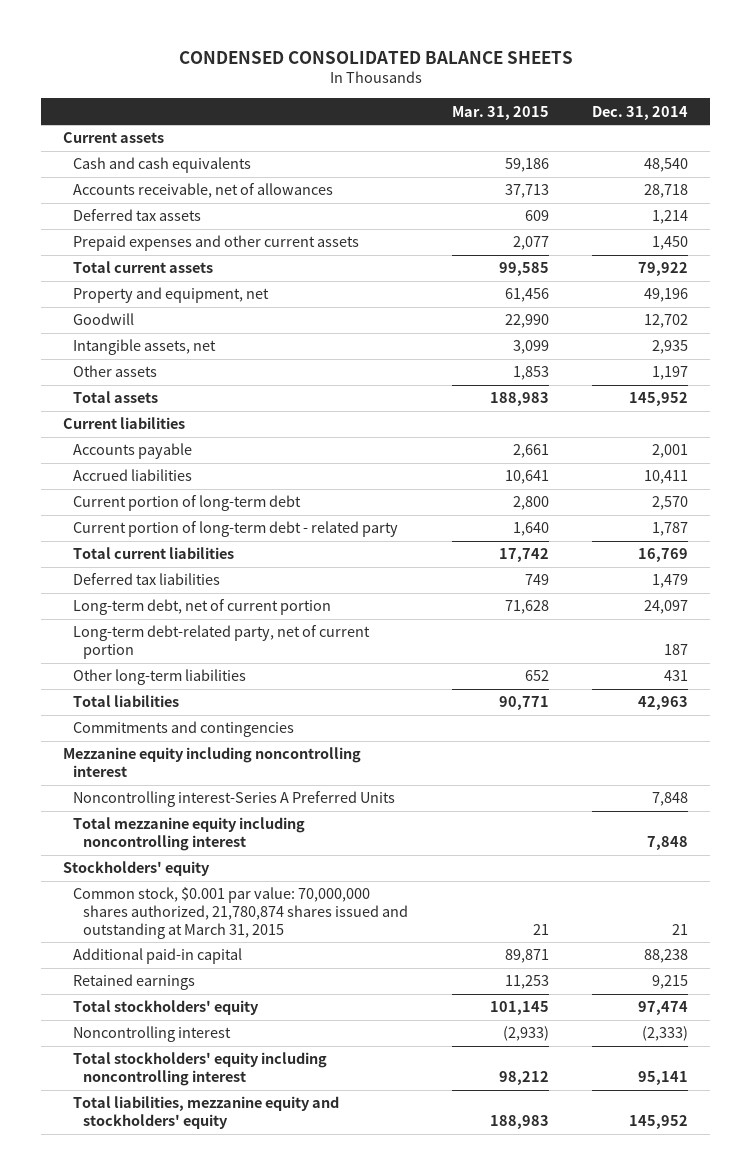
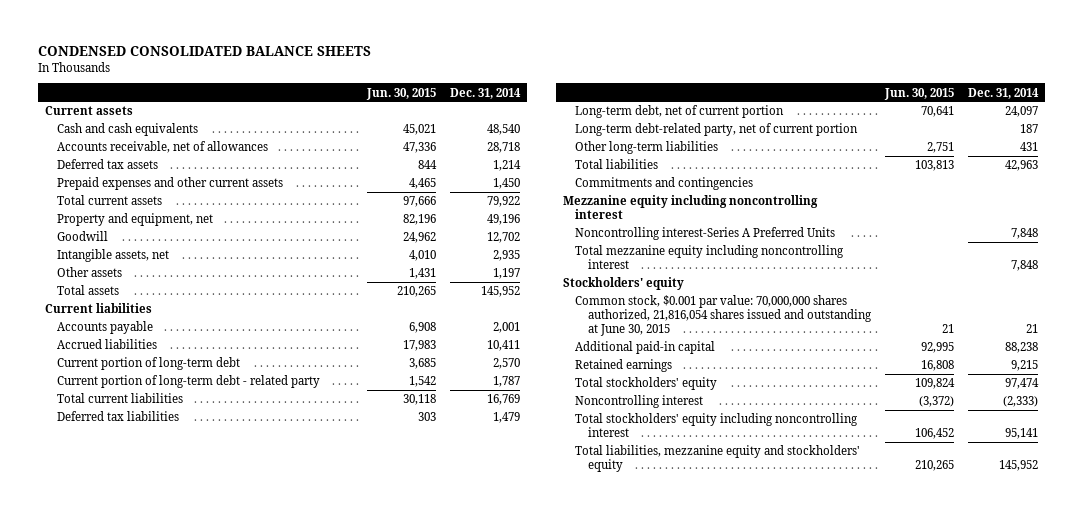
- | Mar. 31, 2015 | Dec. 31, 2014
+ | Jun. 30, 2015 | Dec. 31, 2014
- Common stock, $0.001 par value: 70,000,000 shares authorized, 21,780,874 shares issued and outstanding at March 31, 2015 | 21 | 21
+ Common stock, $0.001 par value: 70,000,000 shares authorized, 21,816,054 shares issued and outstanding at June 30, 2015 | 21 | 21

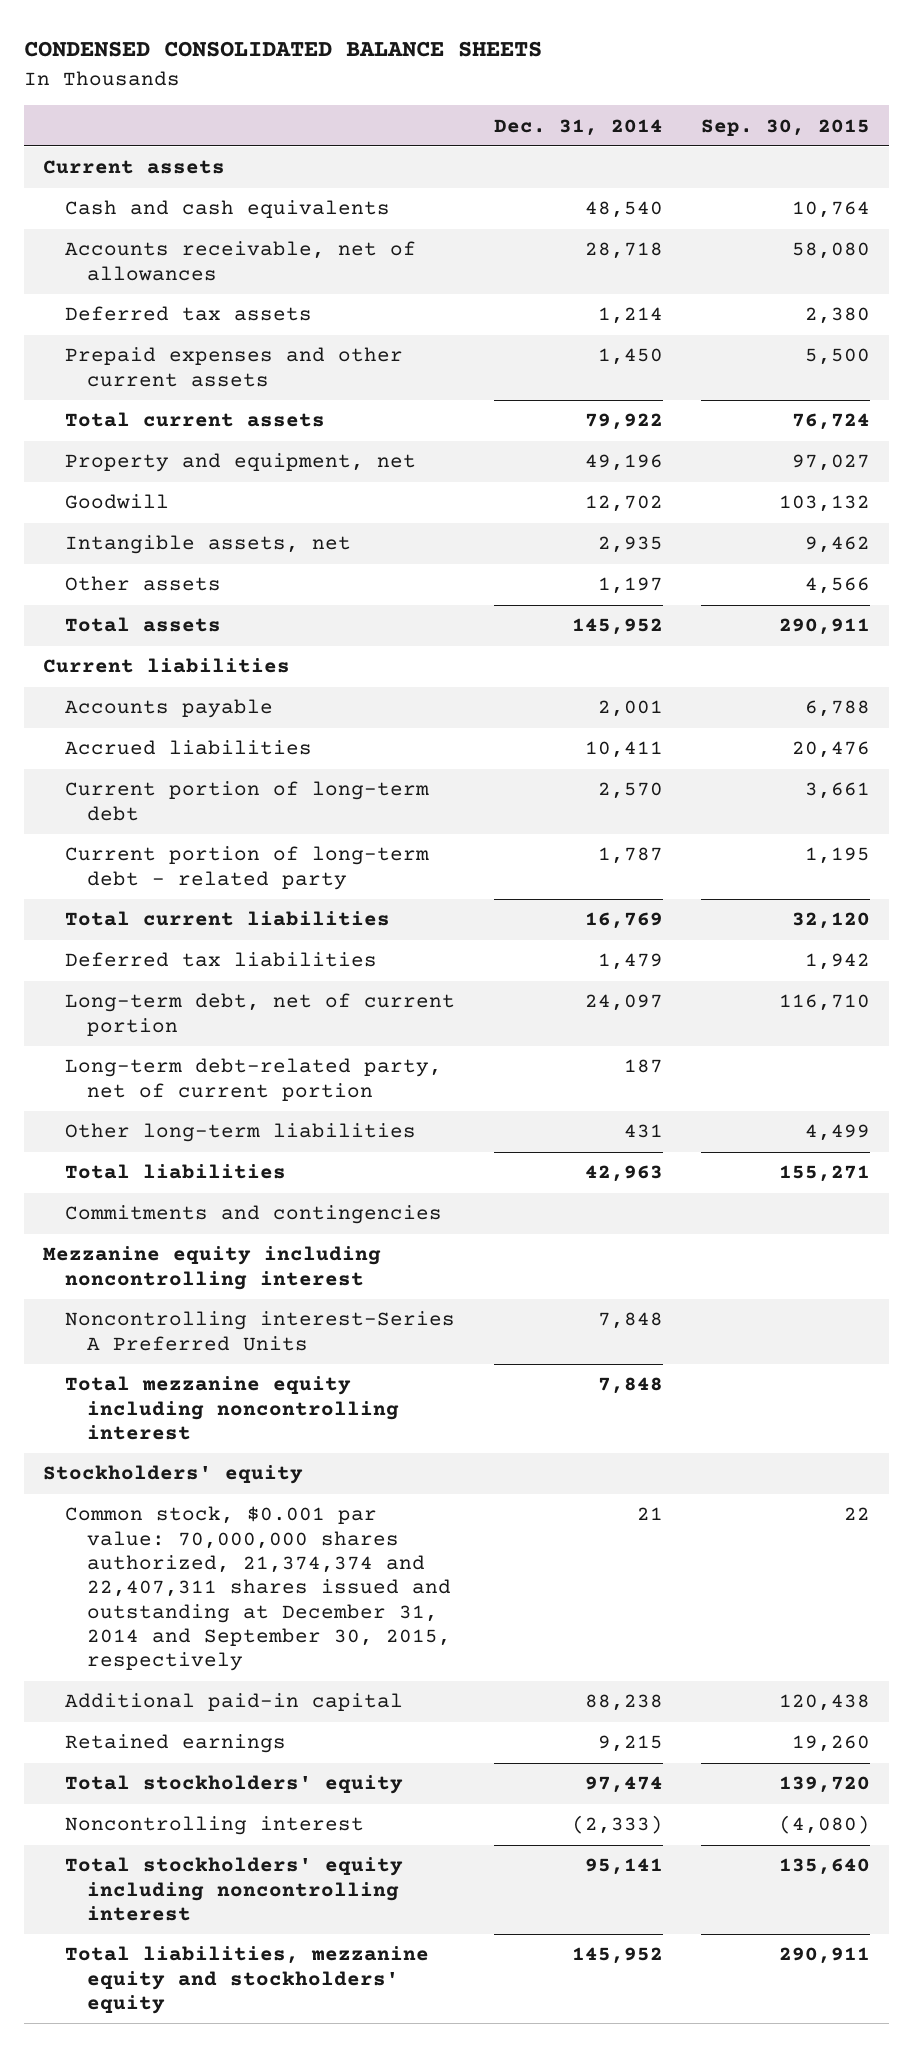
- | Jun. 30, 2015 | Dec. 31, 2014
+ | Dec. 31, 2014 | Sep. 30, 2015
- Common stock, $0.001 par value: 70,000,000 shares authorized, 21,816,054 shares issued and outstanding at June 30, 2015 | 21 | 21
+ Common stock, $0.001 par value: 70,000,000 shares authorized, 21,374,374 and 22,407,311 shares issued and outstanding at December 31, 2014 and September 30, 2015, respectively | 21 | 22

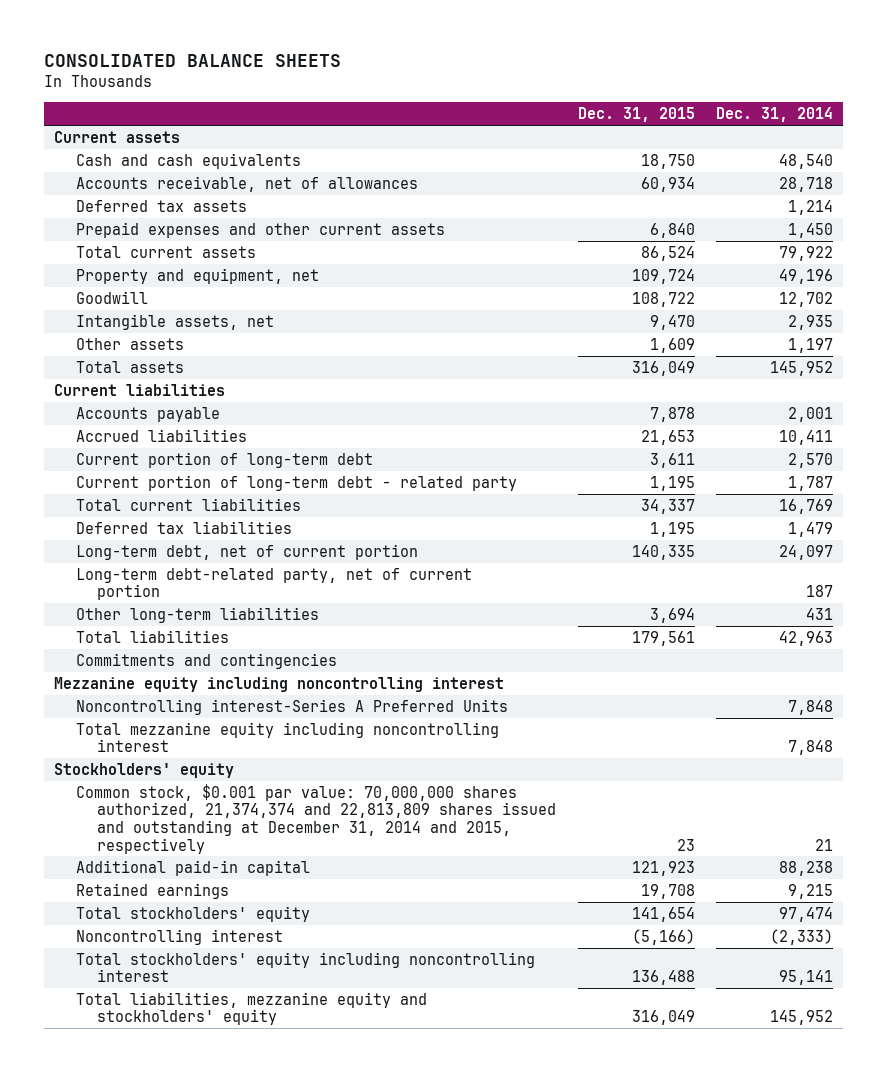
- CONDENSED CONSOLIDATED BALANCE SHEETS
+ CONSOLIDATED BALANCE SHEETS
- | Dec. 31, 2014 | Sep. 30, 2015
+ | Dec. 31, 2015 | Dec. 31, 2014
- Common stock, $0.001 par value: 70,000,000 shares authorized, 21,374,374 and 22,407,311 shares issued and outstanding at December 31, 2014 and September 30, 2015, respectively | 21 | 22
+ Common stock, $0.001 par value: 70,000,000 shares authorized, 21,374,374 and 22,813,809 shares issued and outstanding at December 31, 2014 and 2015, respectively | 23 | 21

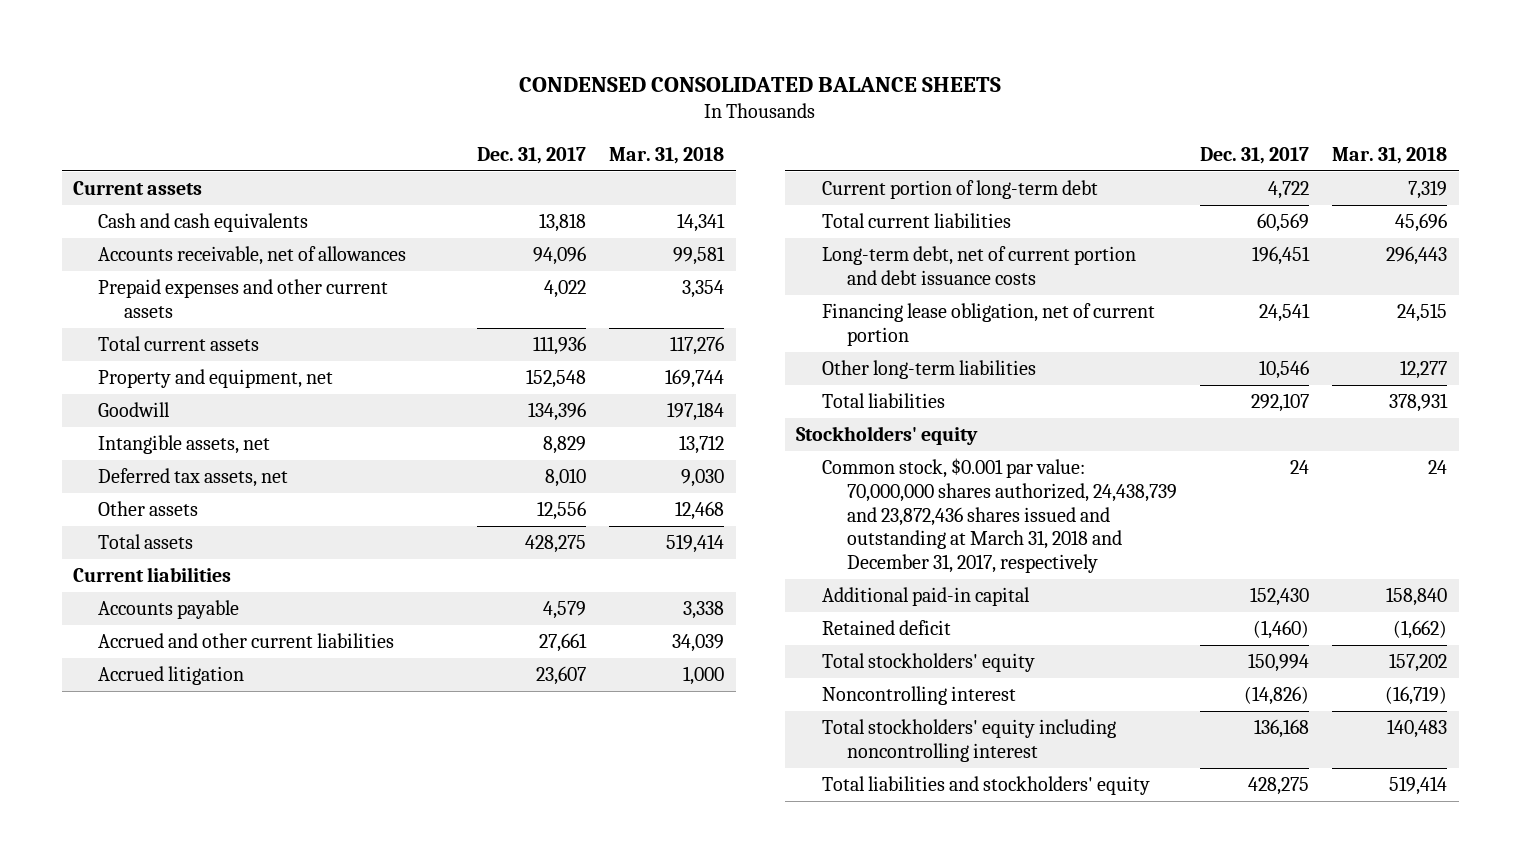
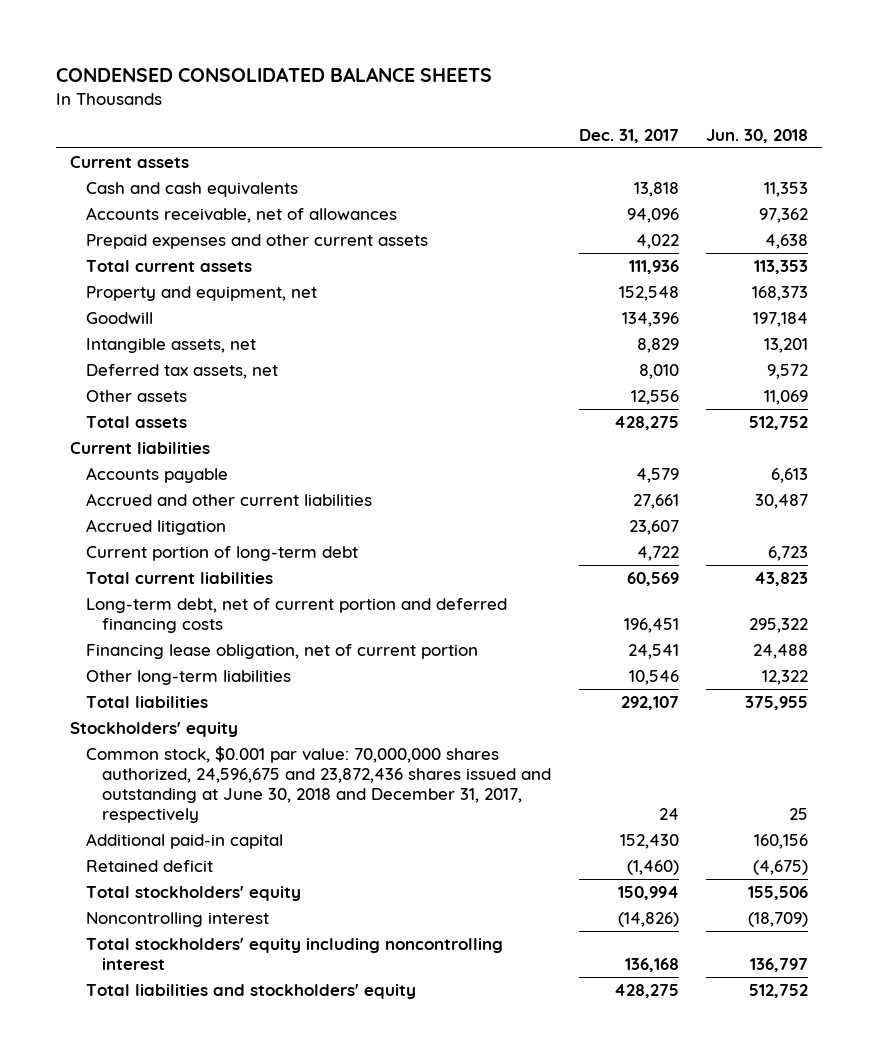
- | Dec. 31, 2017 | Mar. 31, 2018
+ | Dec. 31, 2017 | Jun. 30, 2018
- Long-term debt, net of current portion and debt issuance costs | 196,451 | 296,443
+ Long-term debt, net of current portion and deferred financing costs | 196,451 | 295,322
- Common stock, $0.001 par value: 70,000,000 shares authorized, 24,438,739 and 23,872,436 shares issued and outstanding at March 31, 2018 and December 31, 2017, respectively | 24 | 24
+ Common stock, $0.001 par value: 70,000,000 shares authorized, 24,596,675 and 23,872,436 shares issued and outstanding at June 30, 2018 and December 31, 2017, respectively | 24 | 25

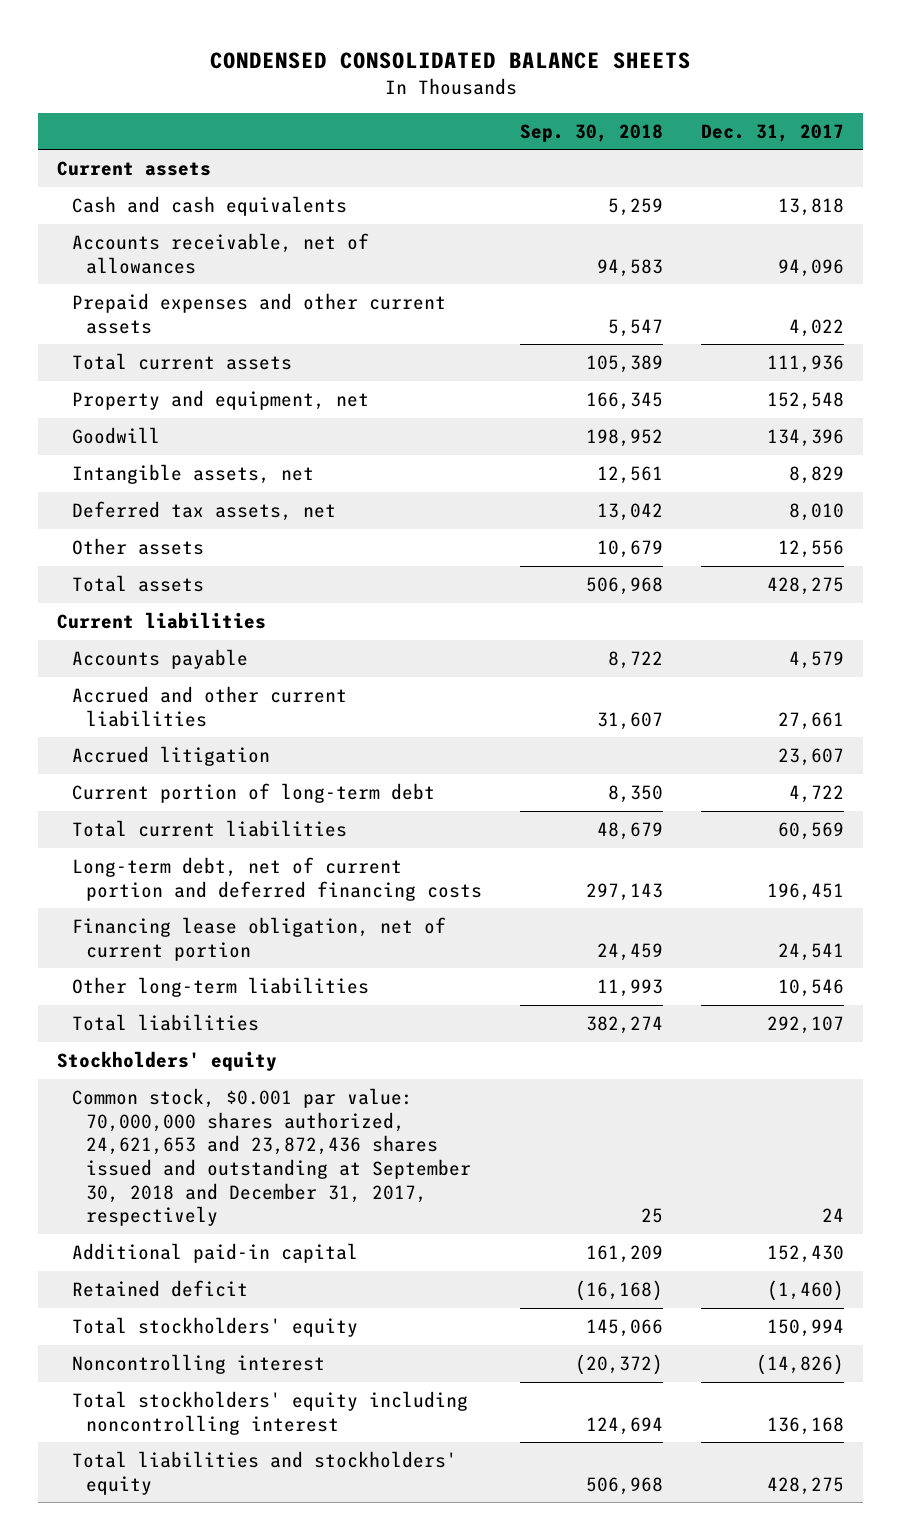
- | Dec. 31, 2017 | Jun. 30, 2018
+ | Sep. 30, 2018 | Dec. 31, 2017
- Common stock, $0.001 par value: 70,000,000 shares authorized, 24,596,675 and 23,872,436 shares issued and outstanding at June 30, 2018 and December 31, 2017, respectively | 24 | 25
+ Common stock, $0.001 par value: 70,000,000 shares authorized, 24,621,653 and 23,872,436 shares issued and outstanding at September 30, 2018 and December 31, 2017, respectively | 25 | 24

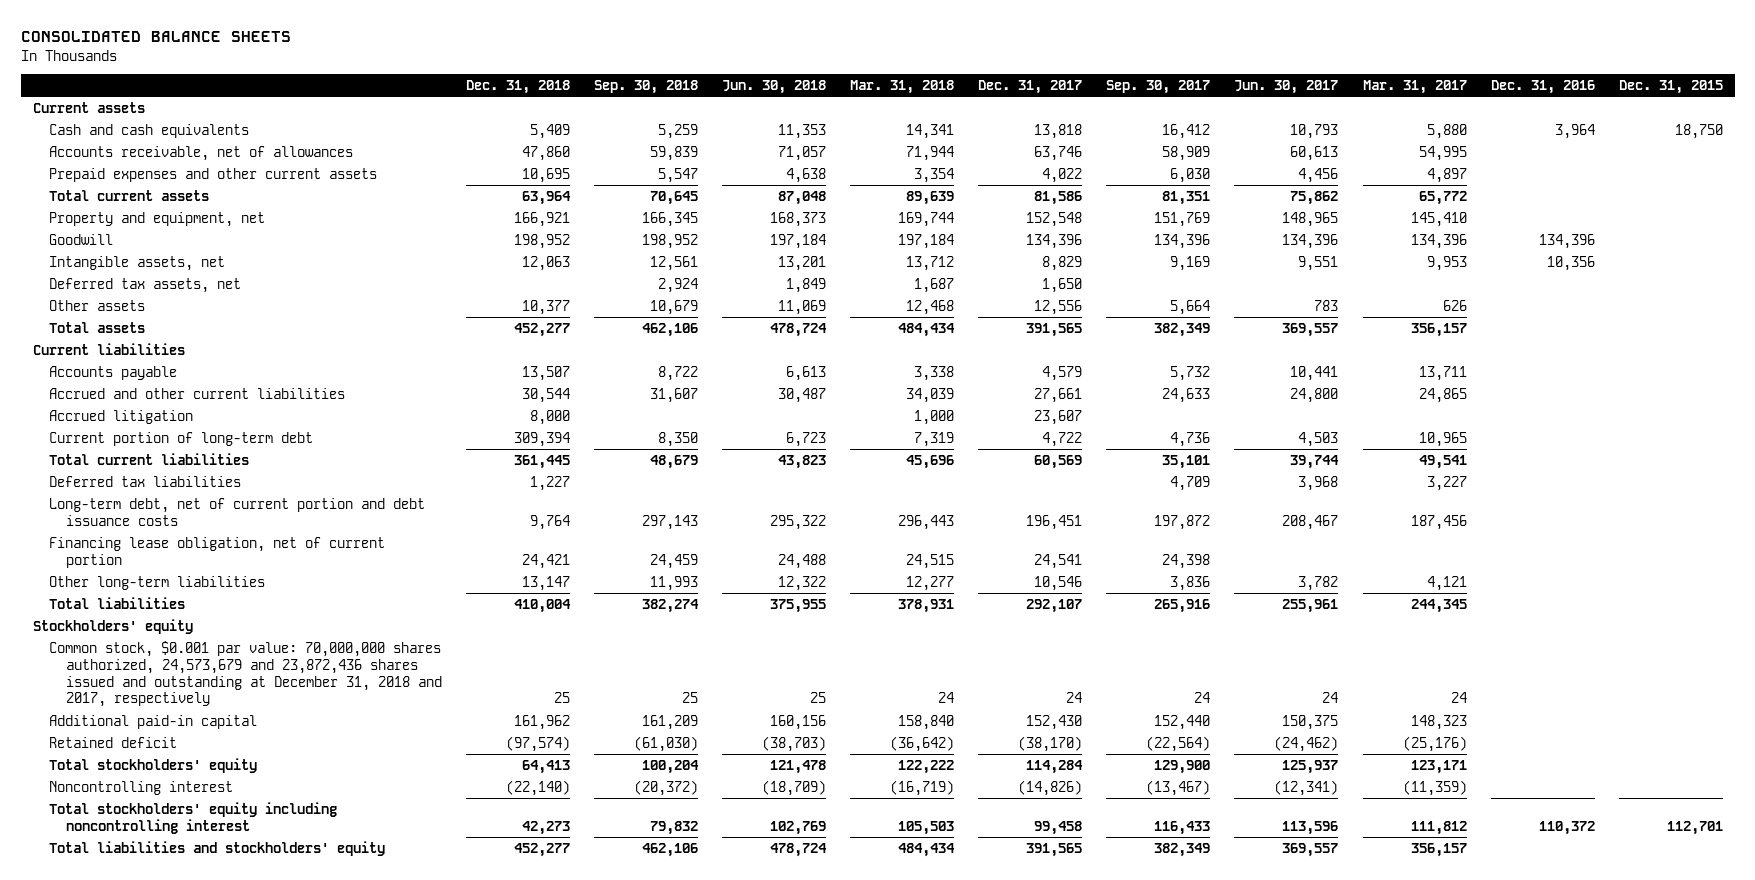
- CONDENSED CONSOLIDATED BALANCE SHEETS
+ CONSOLIDATED BALANCE SHEETS
- | Sep. 30, 2018 | Dec. 31, 2017
+ | Dec. 31, 2018 | Sep. 30, 2018 | Jun. 30, 2018 | Mar. 31, 2018 | Dec. 31, 2017 | Sep. 30, 2017 | Jun. 30, 2017 | Mar. 31, 2017 | Dec. 31, 2016 | Dec. 31, 2015
- Accounts receivable, net of allowances | 94,583 | 94,096
+ Accounts receivable, net of allowances | 47,860 | 59,839 | 71,057 | 71,944 | 63,746 | 58,909 | 60,613 | 54,995 | |
- Total current assets | 105,389 | 111,936
+ Total current assets | 63,964 | 70,645 | 87,048 | 89,639 | 81,586 | 81,351 | 75,862 | 65,772 | |
- Deferred tax assets, net | 13,042 | 8,010
+ Deferred tax assets, net | | 2,924 | 1,849 | 1,687 | 1,650 | | | | |
- Total assets | 506,968 | 428,275
+ Total assets | 452,277 | 462,106 | 478,724 | 484,434 | 391,565 | 382,349 | 369,557 | 356,157 | |
- Long-term debt, net of current portion and deferred financing costs | 297,143 | 196,451
+ Deferred tax liabilities | 1,227 | | | | | 4,709 | 3,968 | 3,227 | |
+ Long-term debt, net of current portion and debt issuance costs | 9,764 | 297,143 | 295,322 | 296,443 | 196,451 | 197,872 | 208,467 | 187,456 | |
- Common stock, $0.001 par value: 70,000,000 shares authorized, 24,621,653 and 23,872,436 shares issued and outstanding at September 30, 2018 and December 31, 2017, respectively | 25 | 24
+ Common stock, $0.001 par value: 70,000,000 shares authorized, 24,573,679 and 23,872,436 shares issued and outstanding at December 31, 2018 and 2017, respectively | 25 | 25 | 25 | 24 | 24 | 24 | 24 | 24 | |
- Retained deficit | (16,168) | (1,460)
- Total stockholders' equity | 145,066 | 150,994
+ Retained deficit | (97,574) | (61,030) | (38,703) | (36,642) | (38,170) | (22,564) | (24,462) | (25,176) | |
+ Total stockholders' equity | 64,413 | 100,204 | 121,478 | 122,222 | 114,284 | 129,900 | 125,937 | 123,171 | |
- Total stockholders' equity including noncontrolling interest | 124,694 | 136,168
- Total liabilities and stockholders' equity | 506,968 | 428,275
+ Total stockholders' equity including noncontrolling interest | 42,273 | 79,832 | 102,769 | 105,503 | 99,458 | 116,433 | 113,596 | 111,812 | 110,372 | 112,701
+ Total liabilities and stockholders' equity | 452,277 | 462,106 | 478,724 | 484,434 | 391,565 | 382,349 | 369,557 | 356,157 | |

